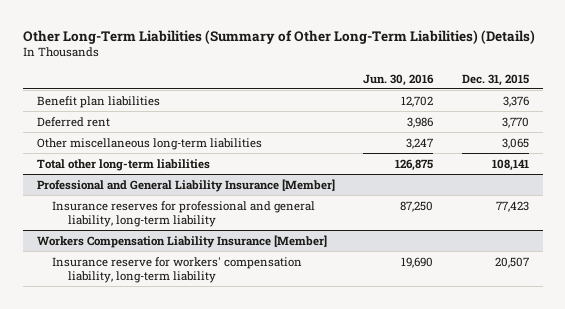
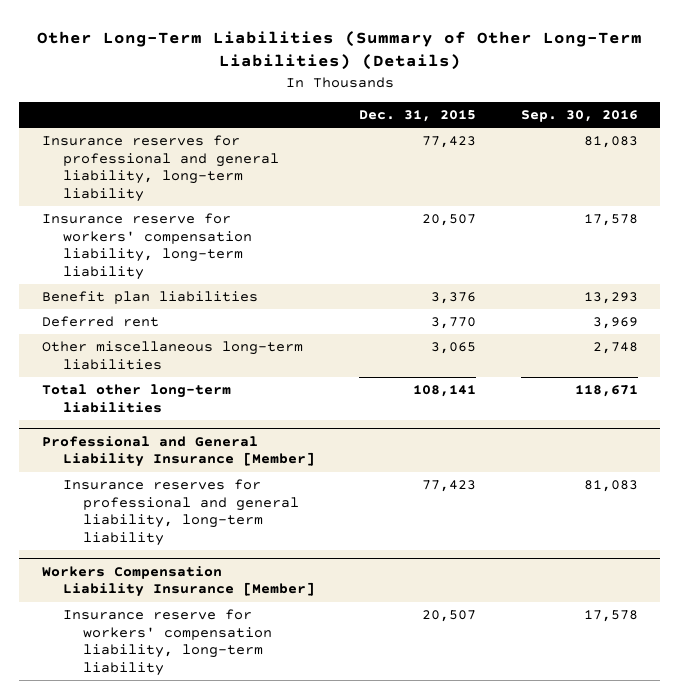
- | Jun. 30, 2016 | Dec. 31, 2015
+ | Dec. 31, 2015 | Sep. 30, 2016
+ Insurance reserves for professional and general liability, long-term liability | 77,423 | 81,083
+ Insurance reserve for workers' compensation liability, long-term liability | 20,507 | 17,578

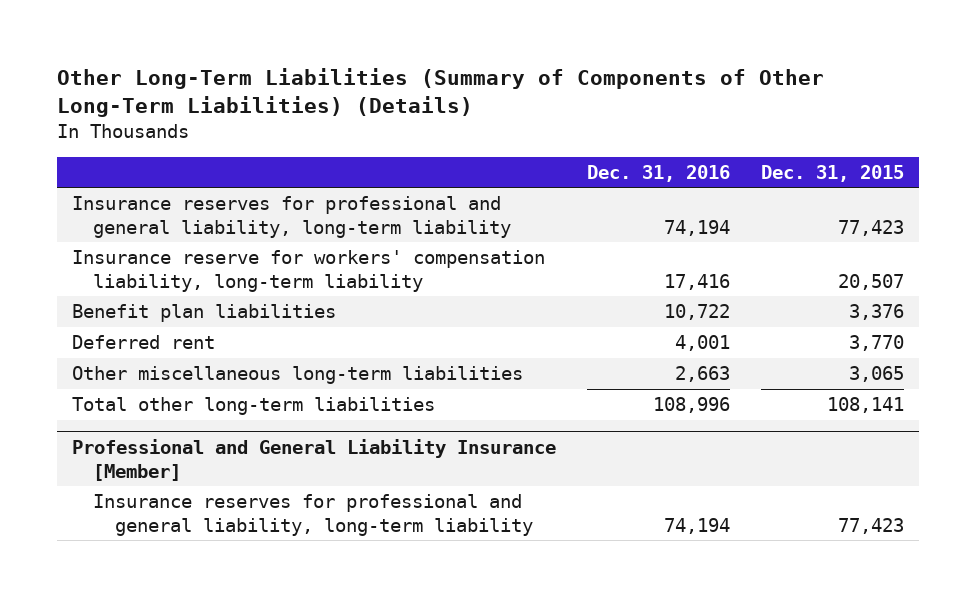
- Other Long-Term Liabilities (Summary of Other Long-Term Liabilities) (Details)
+ Other Long-Term Liabilities (Summary of Components of Other Long-Term Liabilities) (Details)
- | Dec. 31, 2015 | Sep. 30, 2016
+ | Dec. 31, 2016 | Dec. 31, 2015
- Workers Compensation Liability Insurance [Member]
- Insurance reserve for workers' compensation liability, long-term liability | 20,507 | 17,578

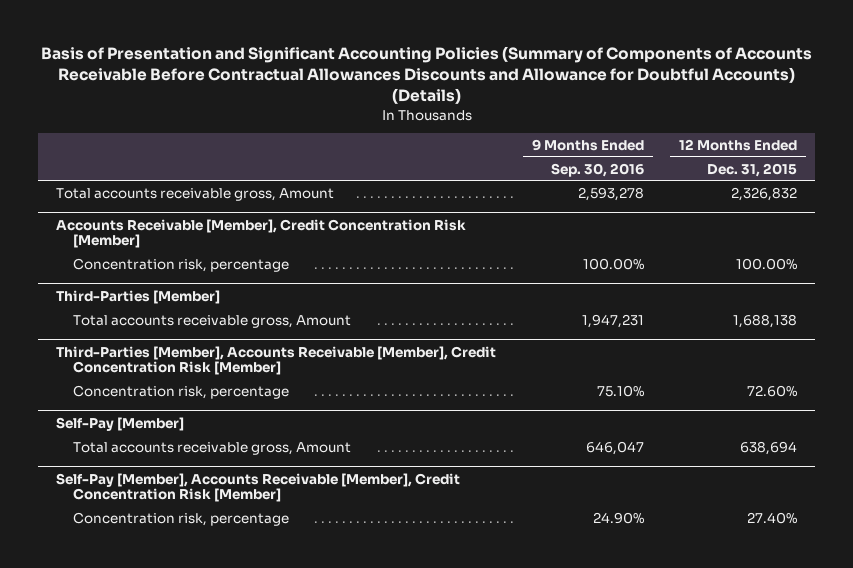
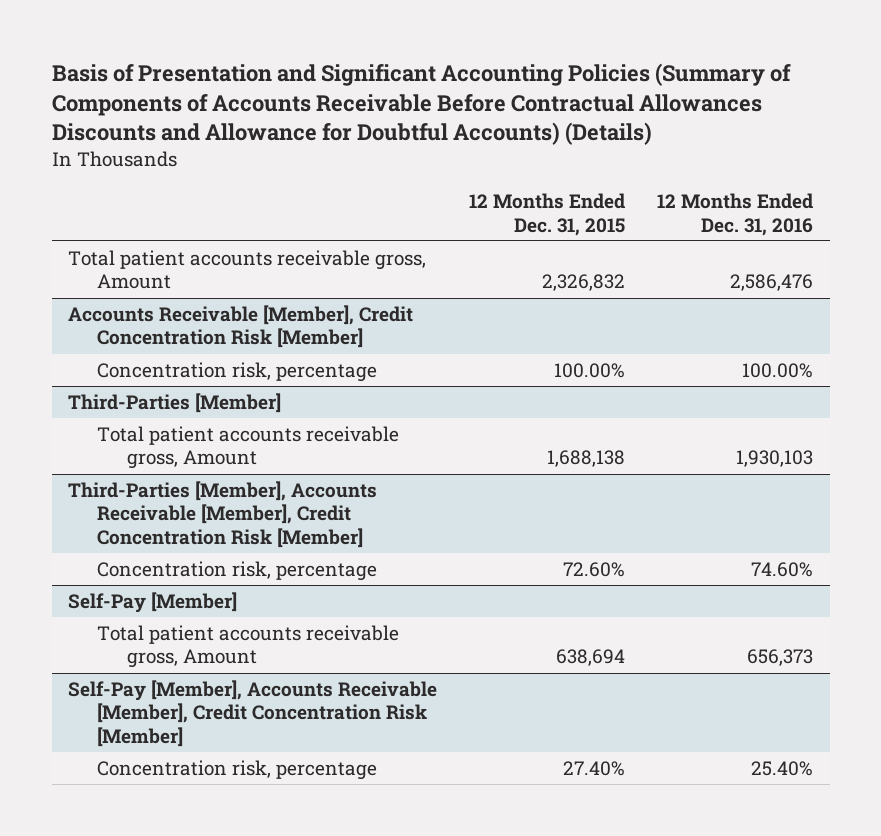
- | 9 Months Ended Sep. 30, 2016 | 12 Months Ended Dec. 31, 2015
+ | 12 Months Ended Dec. 31, 2015 | 12 Months Ended Dec. 31, 2016
- Total accounts receivable gross, Amount | 2,593,278 | 2,326,832
+ Total patient accounts receivable gross, Amount | 2,326,832 | 2,586,476
@ Third-Parties [Member]
- Total accounts receivable gross, Amount | 1,947,231 | 1,688,138
+ Total patient accounts receivable gross, Amount | 1,688,138 | 1,930,103
@ Self-Pay [Member]
- Total accounts receivable gross, Amount | 646,047 | 638,694
+ Total patient accounts receivable gross, Amount | 638,694 | 656,373

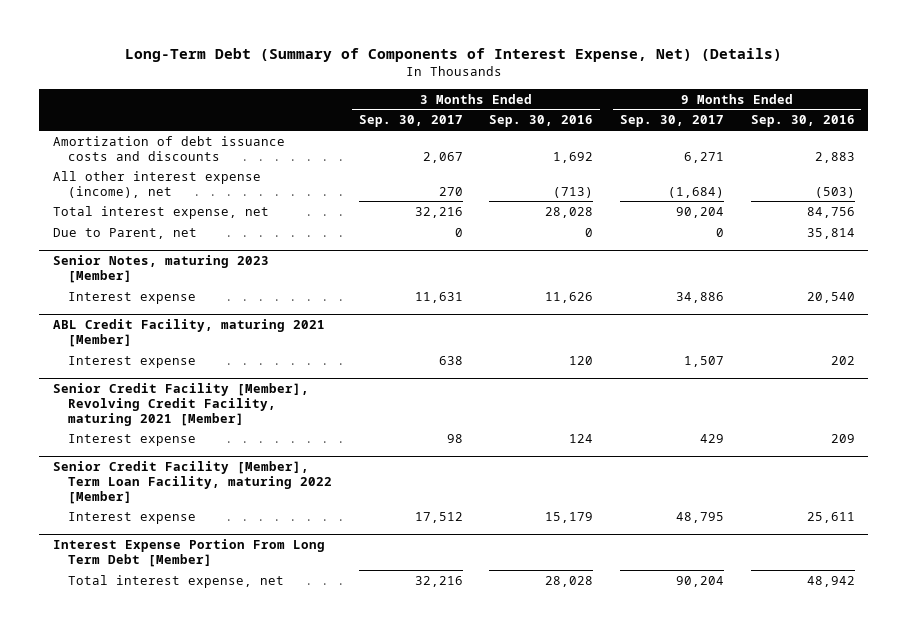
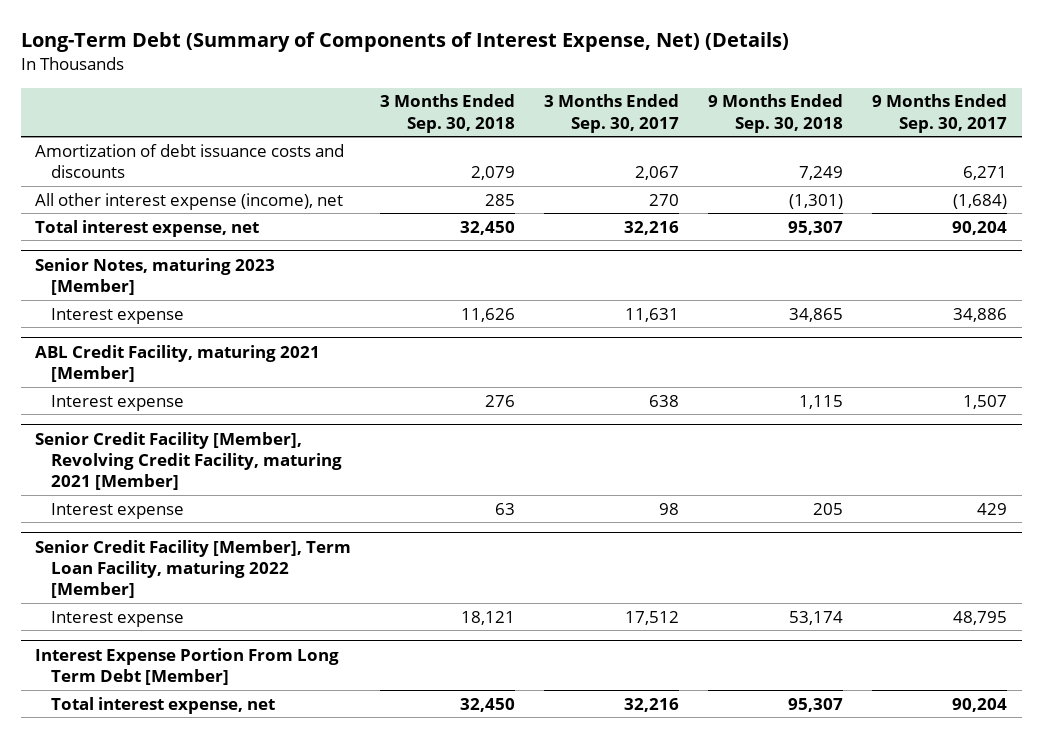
- | 3 Months Ended Sep. 30, 2017 | 3 Months Ended Sep. 30, 2016 | 9 Months Ended Sep. 30, 2017 | 9 Months Ended Sep. 30, 2016
+ | 3 Months Ended Sep. 30, 2018 | 3 Months Ended Sep. 30, 2017 | 9 Months Ended Sep. 30, 2018 | 9 Months Ended Sep. 30, 2017
- Due to Parent, net | 0 | 0 | 0 | 35,814

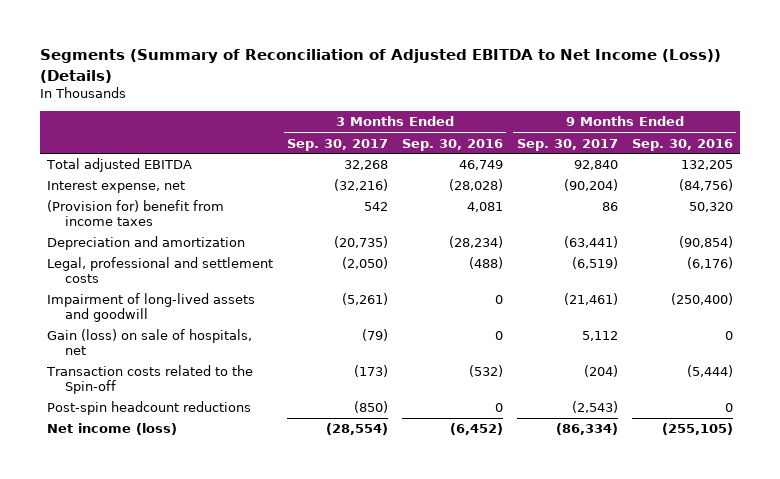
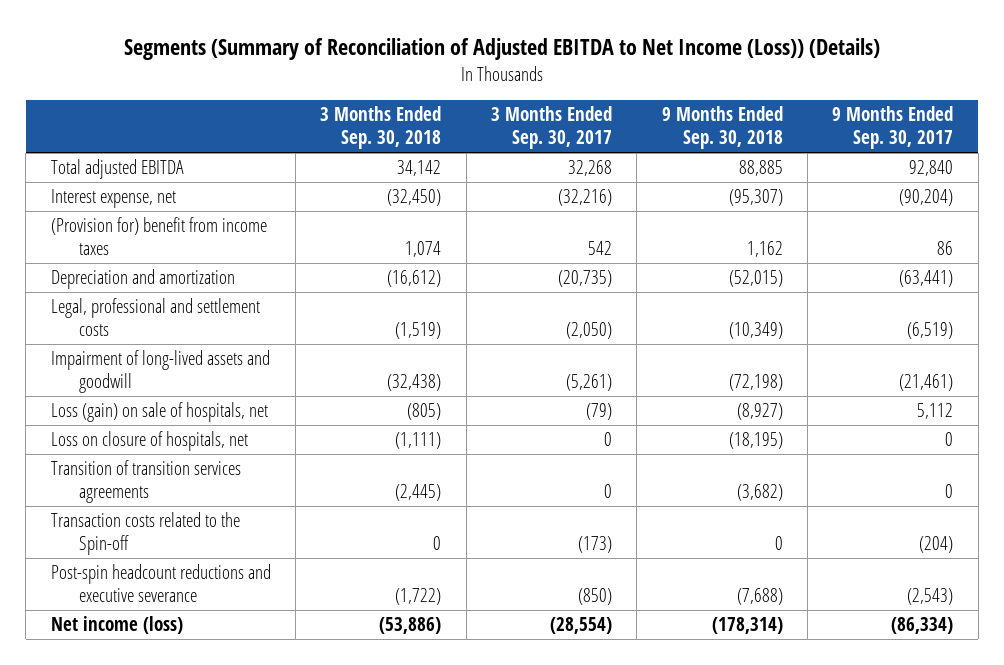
- | 3 Months Ended Sep. 30, 2017 | 3 Months Ended Sep. 30, 2016 | 9 Months Ended Sep. 30, 2017 | 9 Months Ended Sep. 30, 2016
+ | 3 Months Ended Sep. 30, 2018 | 3 Months Ended Sep. 30, 2017 | 9 Months Ended Sep. 30, 2018 | 9 Months Ended Sep. 30, 2017
- Gain (loss) on sale of hospitals, net | (79) | 0 | 5,112 | 0
+ Loss (gain) on sale of hospitals, net | (805) | (79) | (8,927) | 5,112
+ Loss on closure of hospitals, net | (1,111) | 0 | (18,195) | 0
+ Transition of transition services agreements | (2,445) | 0 | (3,682) | 0
- Post-spin headcount reductions | (850) | 0 | (2,543) | 0
+ Post-spin headcount reductions and executive severance | (1,722) | (850) | (7,688) | (2,543)

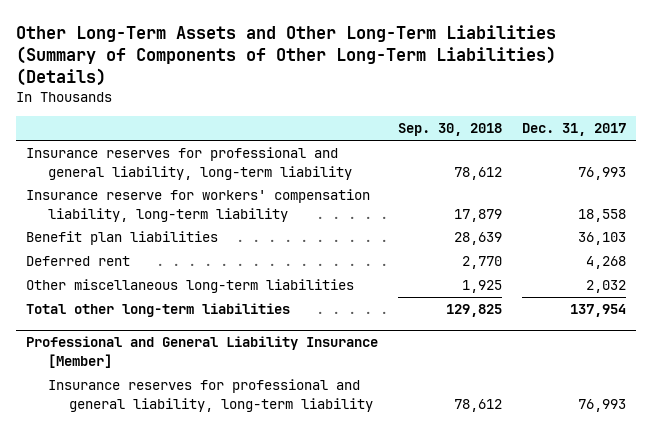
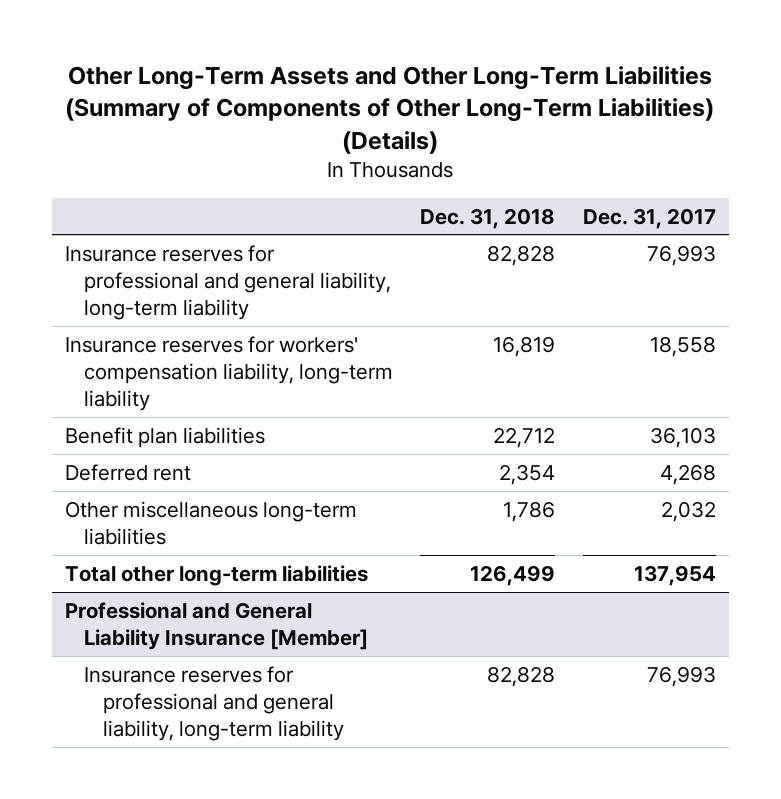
- | Sep. 30, 2018 | Dec. 31, 2017
+ | Dec. 31, 2018 | Dec. 31, 2017
- Insurance reserve for workers' compensation liability, long-term liability | 17,879 | 18,558
+ Insurance reserves for workers' compensation liability, long-term liability | 16,819 | 18,558

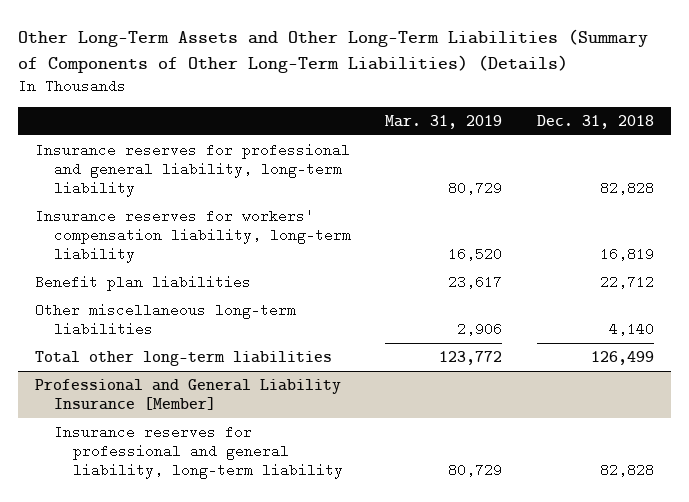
- | Dec. 31, 2018 | Dec. 31, 2017
+ | Mar. 31, 2019 | Dec. 31, 2018
- Deferred rent | 2,354 | 4,268
- Other miscellaneous long-term liabilities | 1,786 | 2,032
+ Other miscellaneous long-term liabilities | 2,906 | 4,140

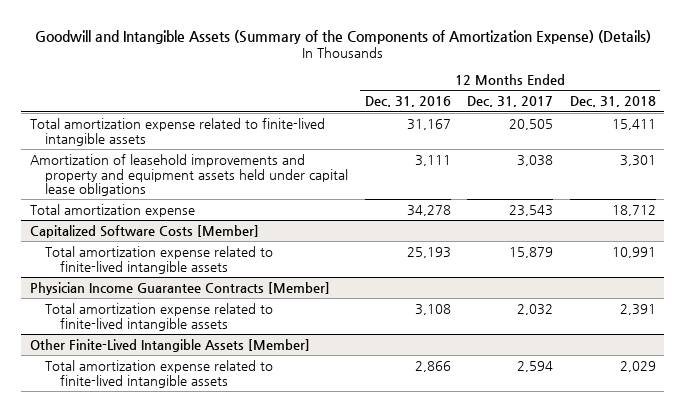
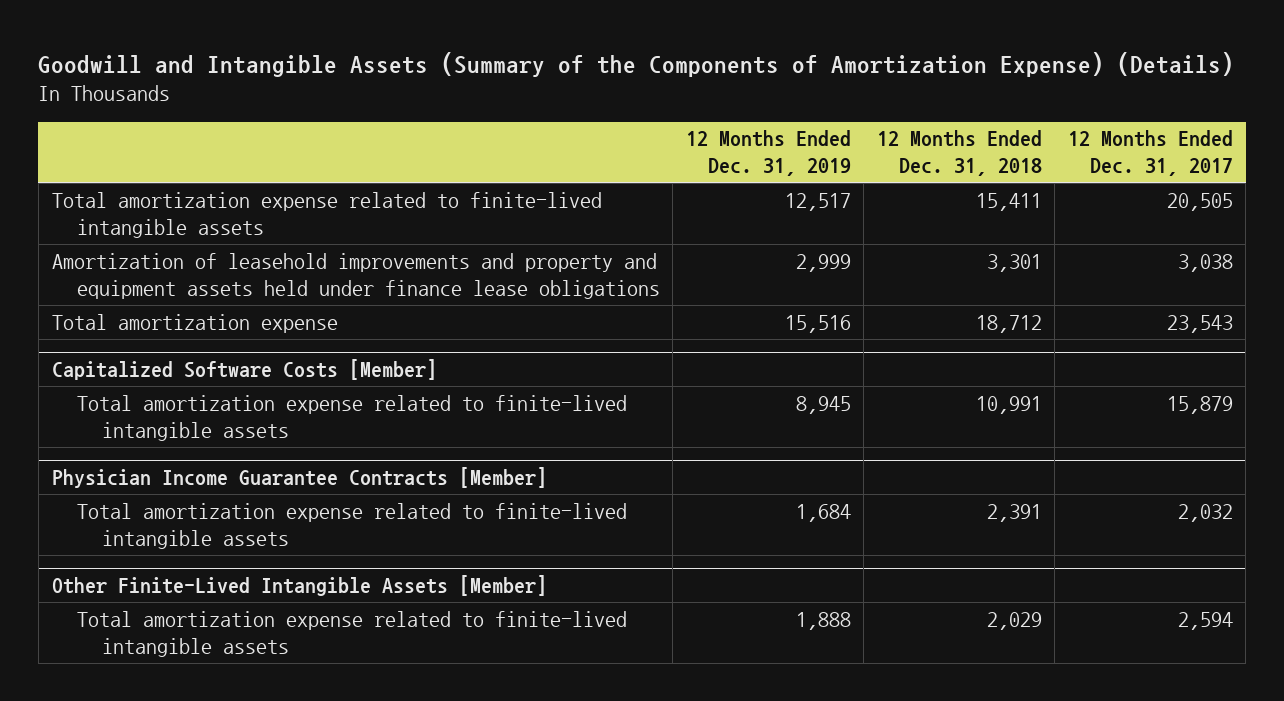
- | 12 Months Ended Dec. 31, 2016 | 12 Months Ended Dec. 31, 2017 | 12 Months Ended Dec. 31, 2018
+ | 12 Months Ended Dec. 31, 2019 | 12 Months Ended Dec. 31, 2018 | 12 Months Ended Dec. 31, 2017
- Amortization of leasehold improvements and property and equipment assets held under capital lease obligations | 3,111 | 3,038 | 3,301
+ Amortization of leasehold improvements and property and equipment assets held under finance lease obligations | 2,999 | 3,301 | 3,038

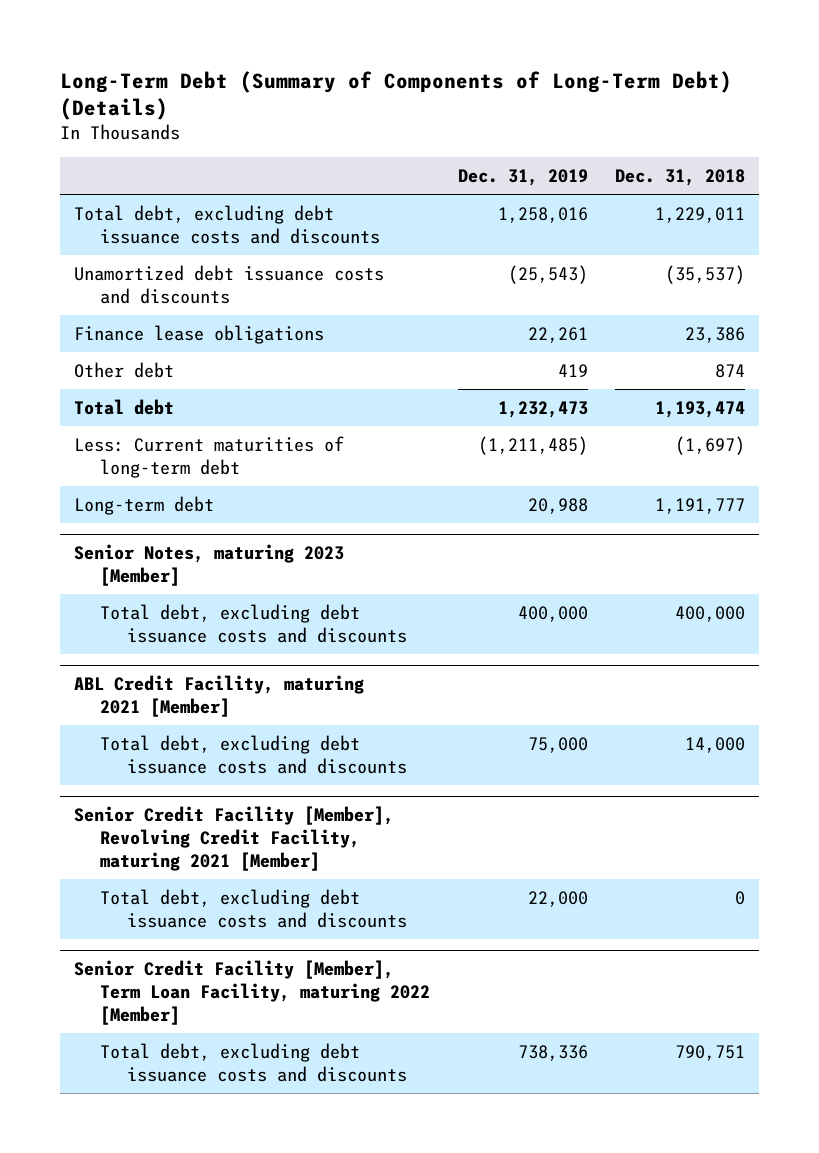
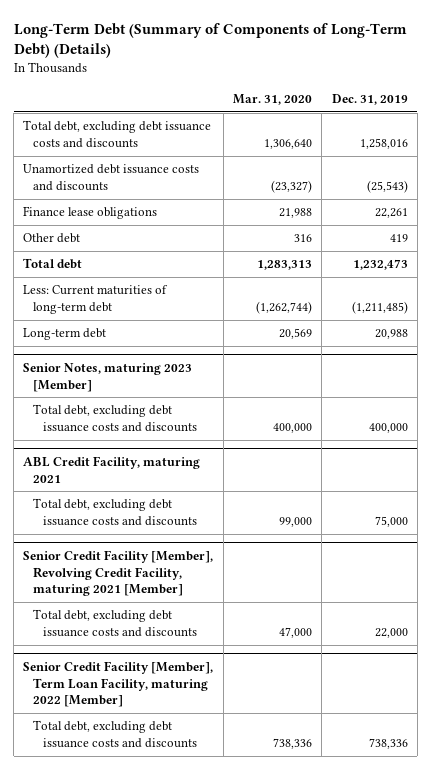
- | Dec. 31, 2019 | Dec. 31, 2018
+ | Mar. 31, 2020 | Dec. 31, 2019
- ABL Credit Facility, maturing 2021 [Member]
+ ABL Credit Facility, maturing 2021

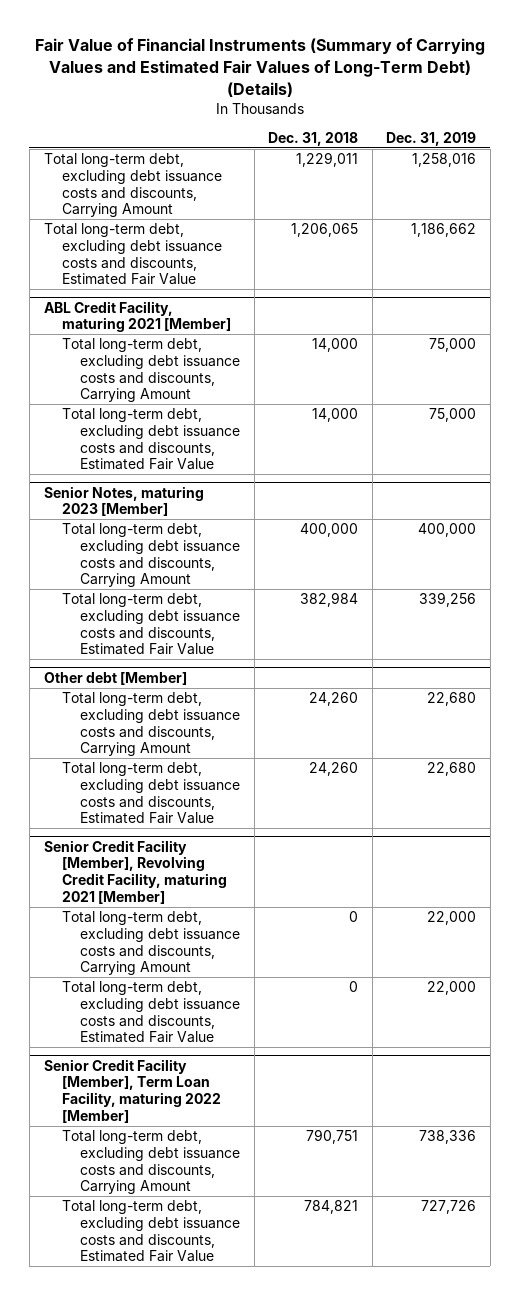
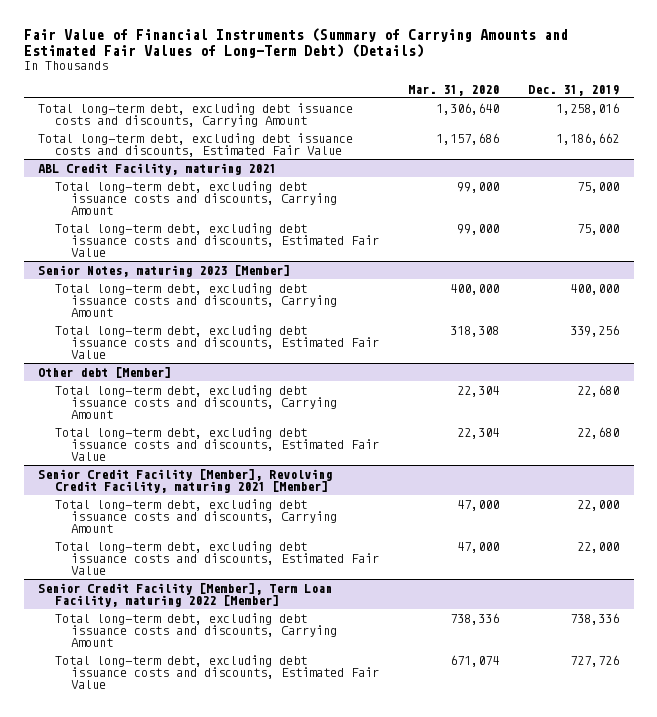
- Fair Value of Financial Instruments (Summary of Carrying Values and Estimated Fair Values of Long-Term Debt) (Details)
+ Fair Value of Financial Instruments (Summary of Carrying Amounts and Estimated Fair Values of Long-Term Debt) (Details)
- | Dec. 31, 2018 | Dec. 31, 2019
+ | Mar. 31, 2020 | Dec. 31, 2019
- ABL Credit Facility, maturing 2021 [Member]
+ ABL Credit Facility, maturing 2021

